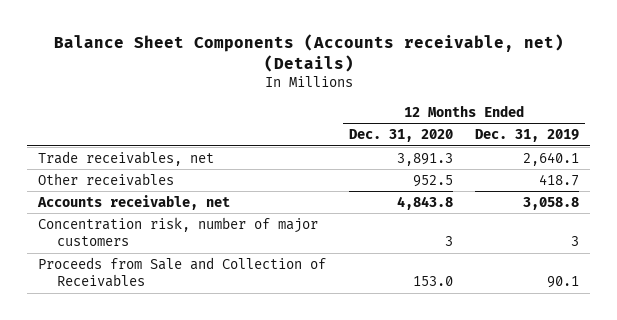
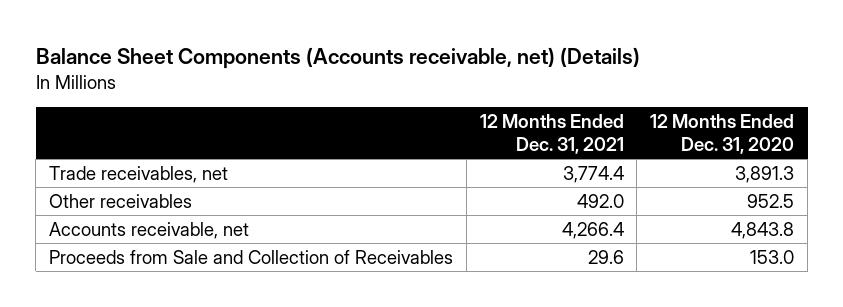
- | 12 Months Ended Dec. 31, 2020 | 12 Months Ended Dec. 31, 2019
+ | 12 Months Ended Dec. 31, 2021 | 12 Months Ended Dec. 31, 2020
- Concentration risk, number of major customers | 3 | 3

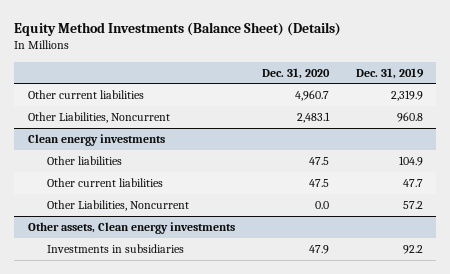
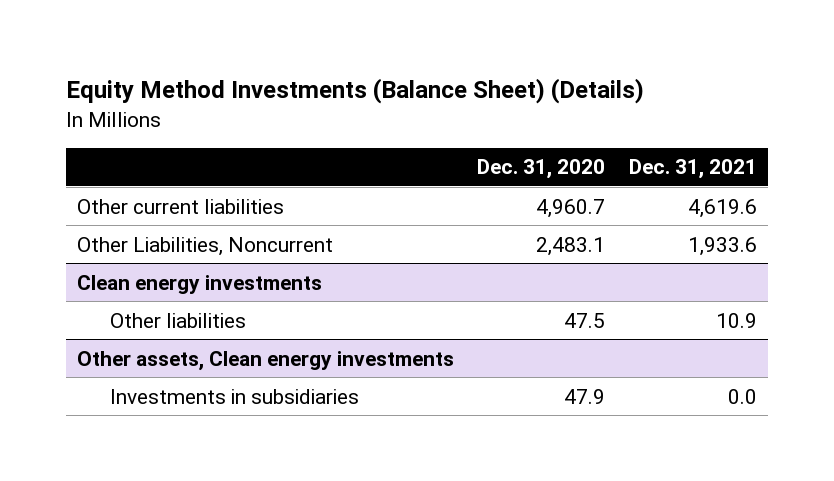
- | Dec. 31, 2020 | Dec. 31, 2019
+ | Dec. 31, 2020 | Dec. 31, 2021
@ Clean energy investments
- Other current liabilities | 47.5 | 47.7
- Other Liabilities, Noncurrent | 0.0 | 57.2

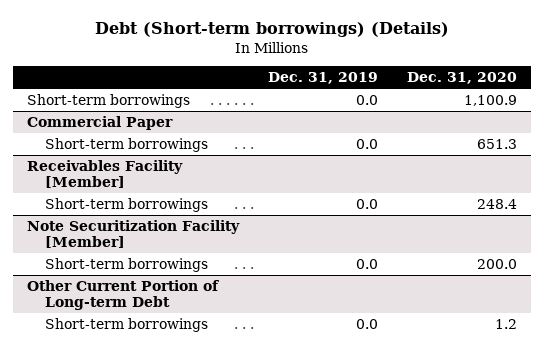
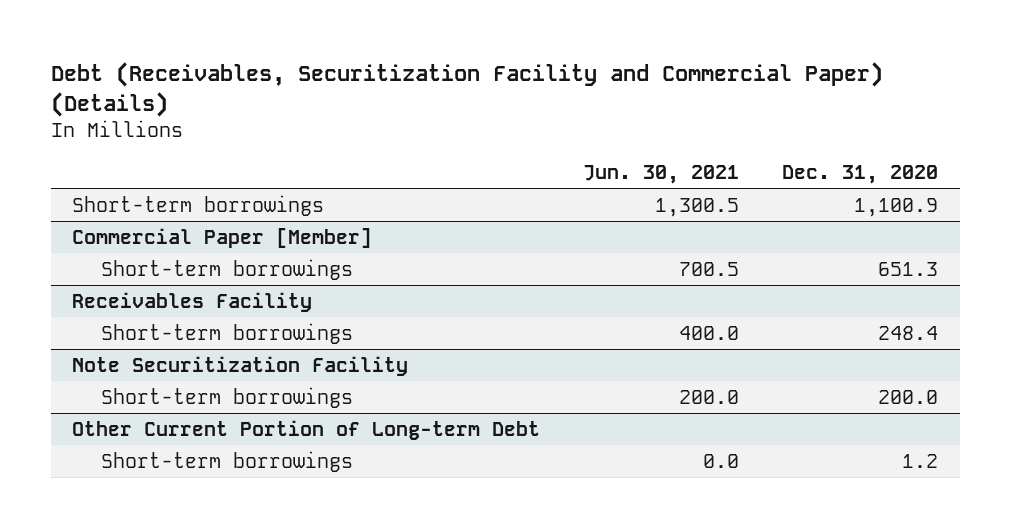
- Debt (Short-term borrowings) (Details)
+ Debt (Receivables, Securitization Facility and Commercial Paper) (Details)
- | Dec. 31, 2019 | Dec. 31, 2020
+ | Jun. 30, 2021 | Dec. 31, 2020
- Commercial Paper
+ Commercial Paper [Member]
- Receivables Facility [Member]
+ Receivables Facility
- Note Securitization Facility [Member]
+ Note Securitization Facility

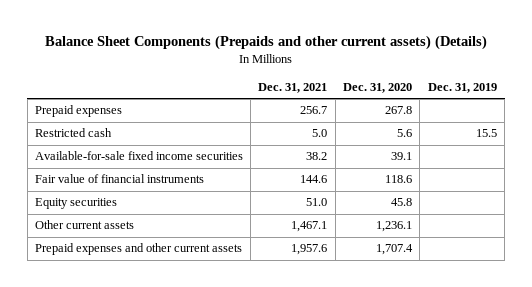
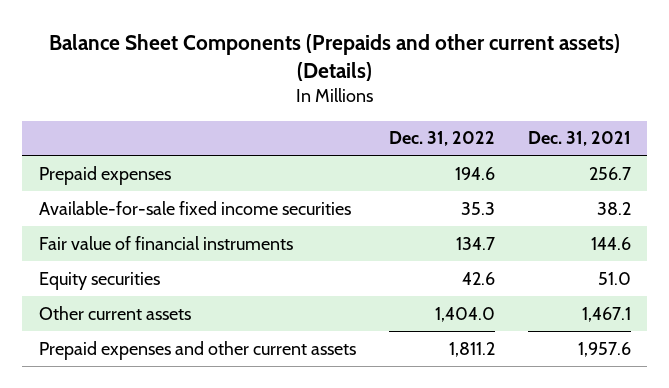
- | Dec. 31, 2021 | Dec. 31, 2020 | Dec. 31, 2019
+ | Dec. 31, 2022 | Dec. 31, 2021
- Restricted cash | 5.0 | 5.6 | 15.5

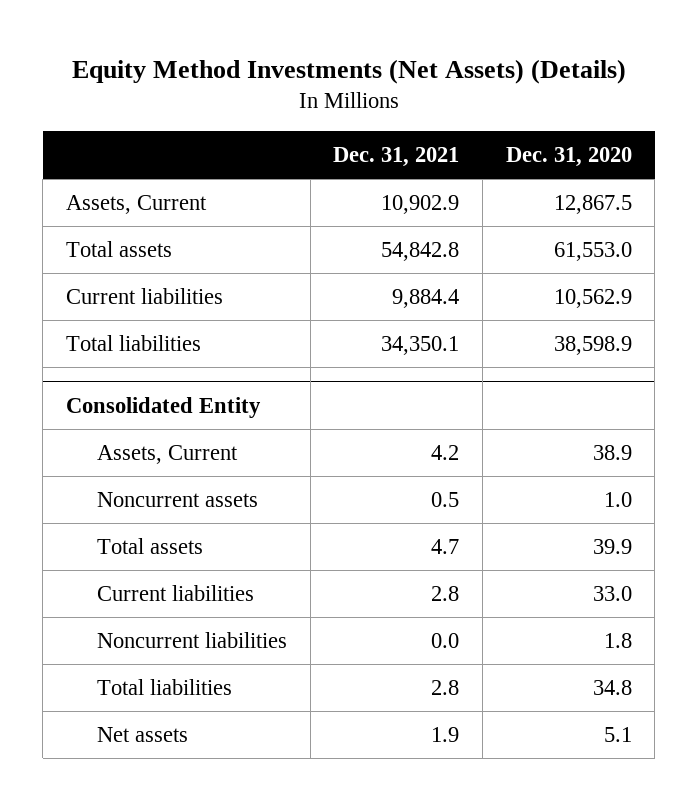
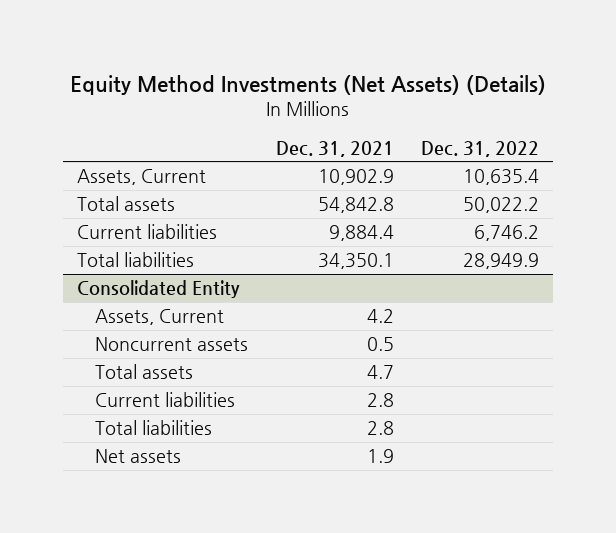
- | Dec. 31, 2021 | Dec. 31, 2020
+ | Dec. 31, 2021 | Dec. 31, 2022
@ Consolidated Entity
- Noncurrent liabilities | 0.0 | 1.8

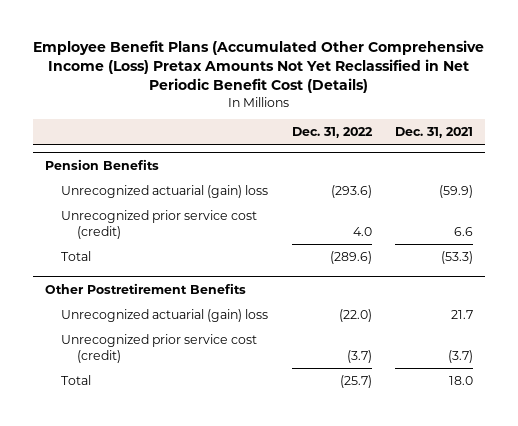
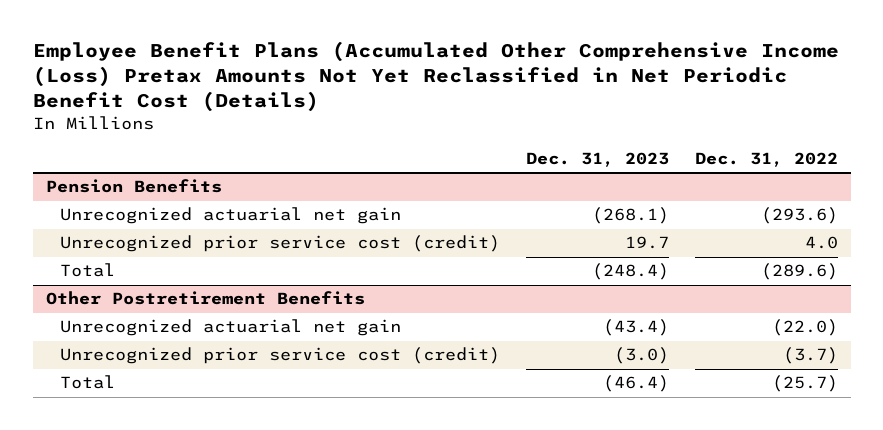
- | Dec. 31, 2022 | Dec. 31, 2021
+ | Dec. 31, 2023 | Dec. 31, 2022
@ Pension Benefits
- Unrecognized actuarial (gain) loss | (293.6) | (59.9)
+ Unrecognized actuarial net gain | (268.1) | (293.6)
@ Other Postretirement Benefits
- Unrecognized actuarial (gain) loss | (22.0) | 21.7
+ Unrecognized actuarial net gain | (43.4) | (22.0)

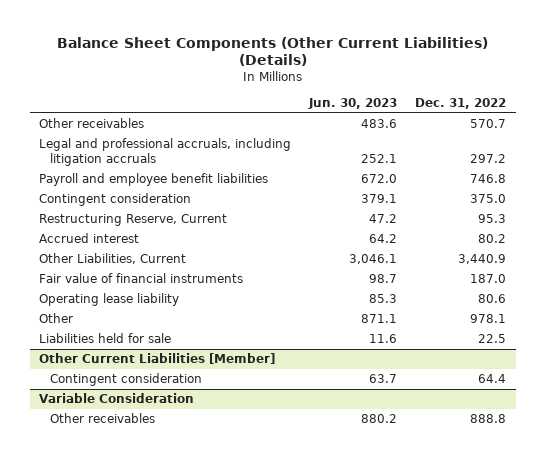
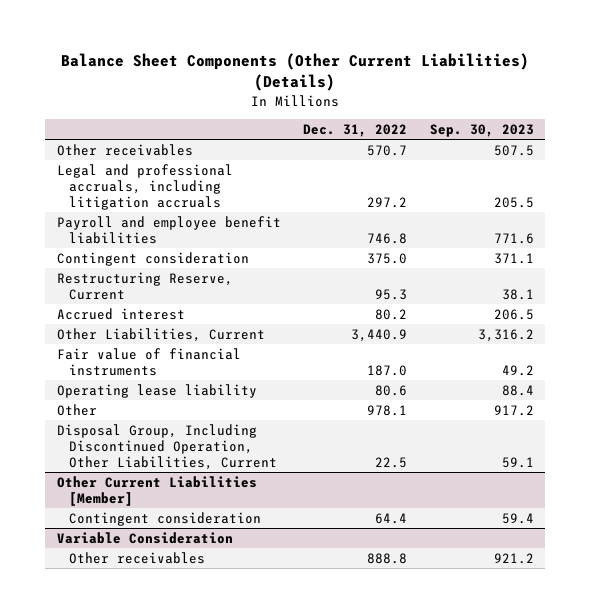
- | Jun. 30, 2023 | Dec. 31, 2022
+ | Dec. 31, 2022 | Sep. 30, 2023
- Liabilities held for sale | 11.6 | 22.5
+ Disposal Group, Including Discontinued Operation, Other Liabilities, Current | 22.5 | 59.1

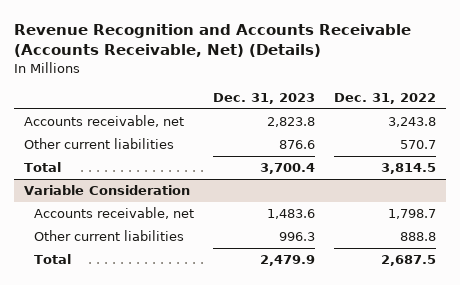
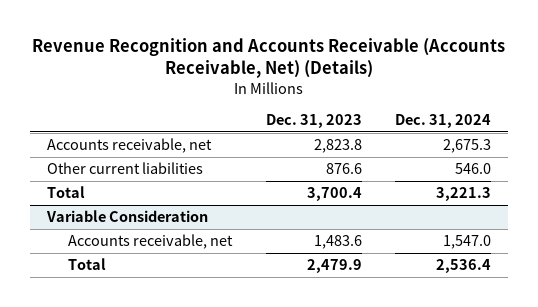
- | Dec. 31, 2023 | Dec. 31, 2022
+ | Dec. 31, 2023 | Dec. 31, 2024
@ Variable Consideration
- Other current liabilities | 996.3 | 888.8

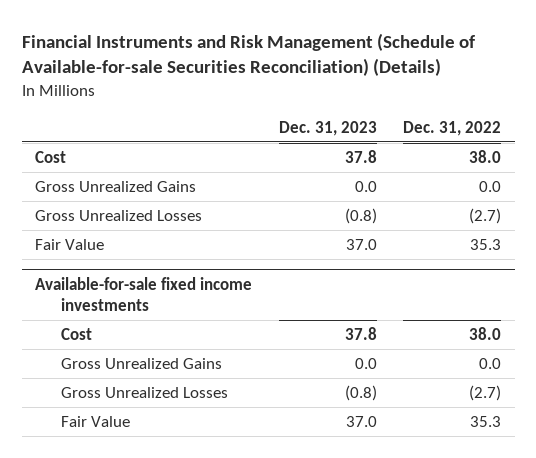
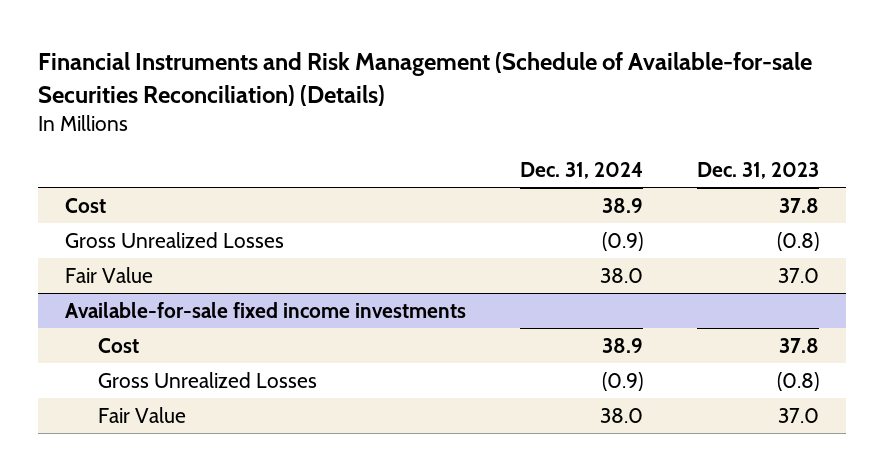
- | Dec. 31, 2023 | Dec. 31, 2022
+ | Dec. 31, 2024 | Dec. 31, 2023
- Gross Unrealized Gains | 0.0 | 0.0
@ Available-for-sale fixed income investments
- Gross Unrealized Gains | 0.0 | 0.0

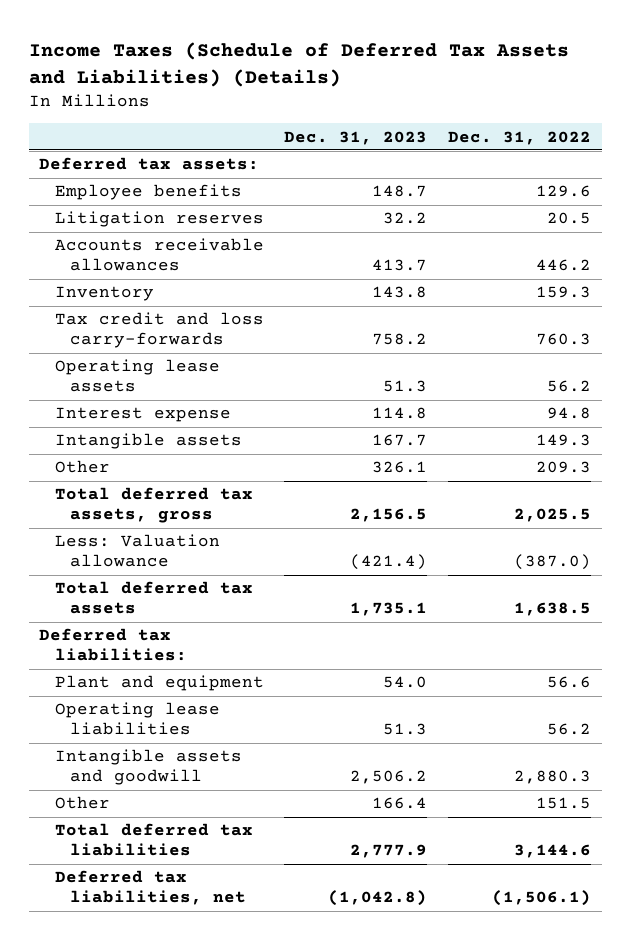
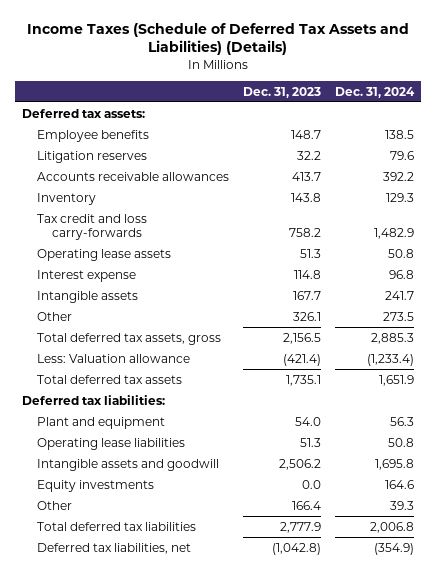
- | Dec. 31, 2023 | Dec. 31, 2022
+ | Dec. 31, 2023 | Dec. 31, 2024
+ Equity investments | 0.0 | 164.6

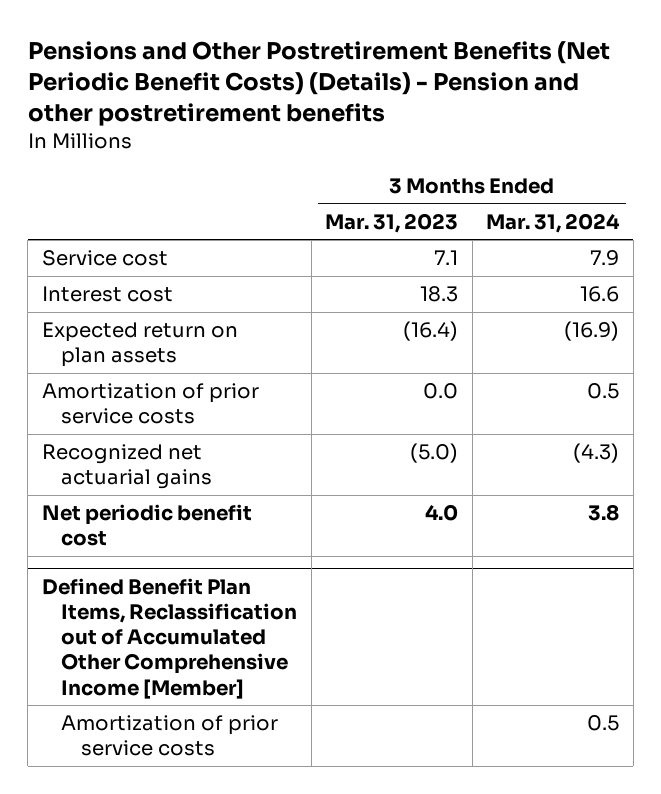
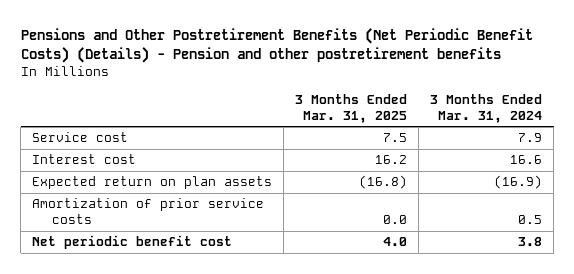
- | 3 Months Ended Mar. 31, 2023 | 3 Months Ended Mar. 31, 2024
+ | 3 Months Ended Mar. 31, 2025 | 3 Months Ended Mar. 31, 2024
- Recognized net actuarial gains | (5.0) | (4.3)
- Defined Benefit Plan Items, Reclassification out of Accumulated Other Comprehensive Income [Member]
- Amortization of prior service costs | | 0.5

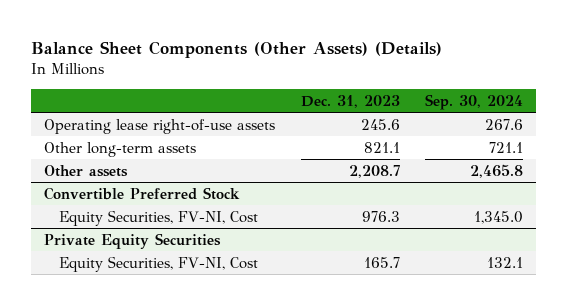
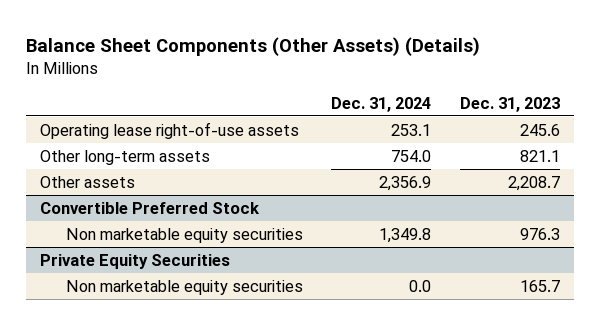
- | Dec. 31, 2023 | Sep. 30, 2024
+ | Dec. 31, 2024 | Dec. 31, 2023
@ Convertible Preferred Stock
- Equity Securities, FV-NI, Cost | 976.3 | 1,345.0
+ Non marketable equity securities | 1,349.8 | 976.3
@ Private Equity Securities
- Equity Securities, FV-NI, Cost | 165.7 | 132.1
+ Non marketable equity securities | 0.0 | 165.7

